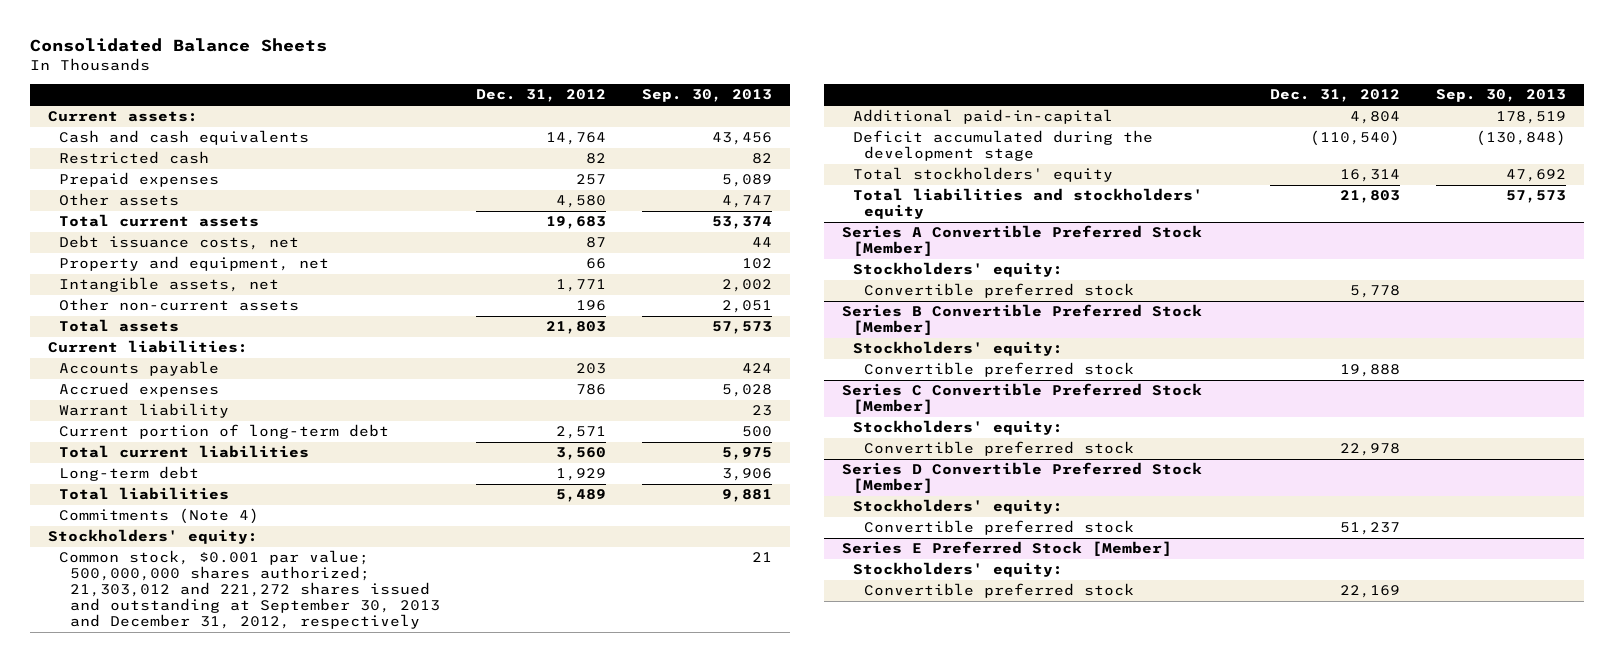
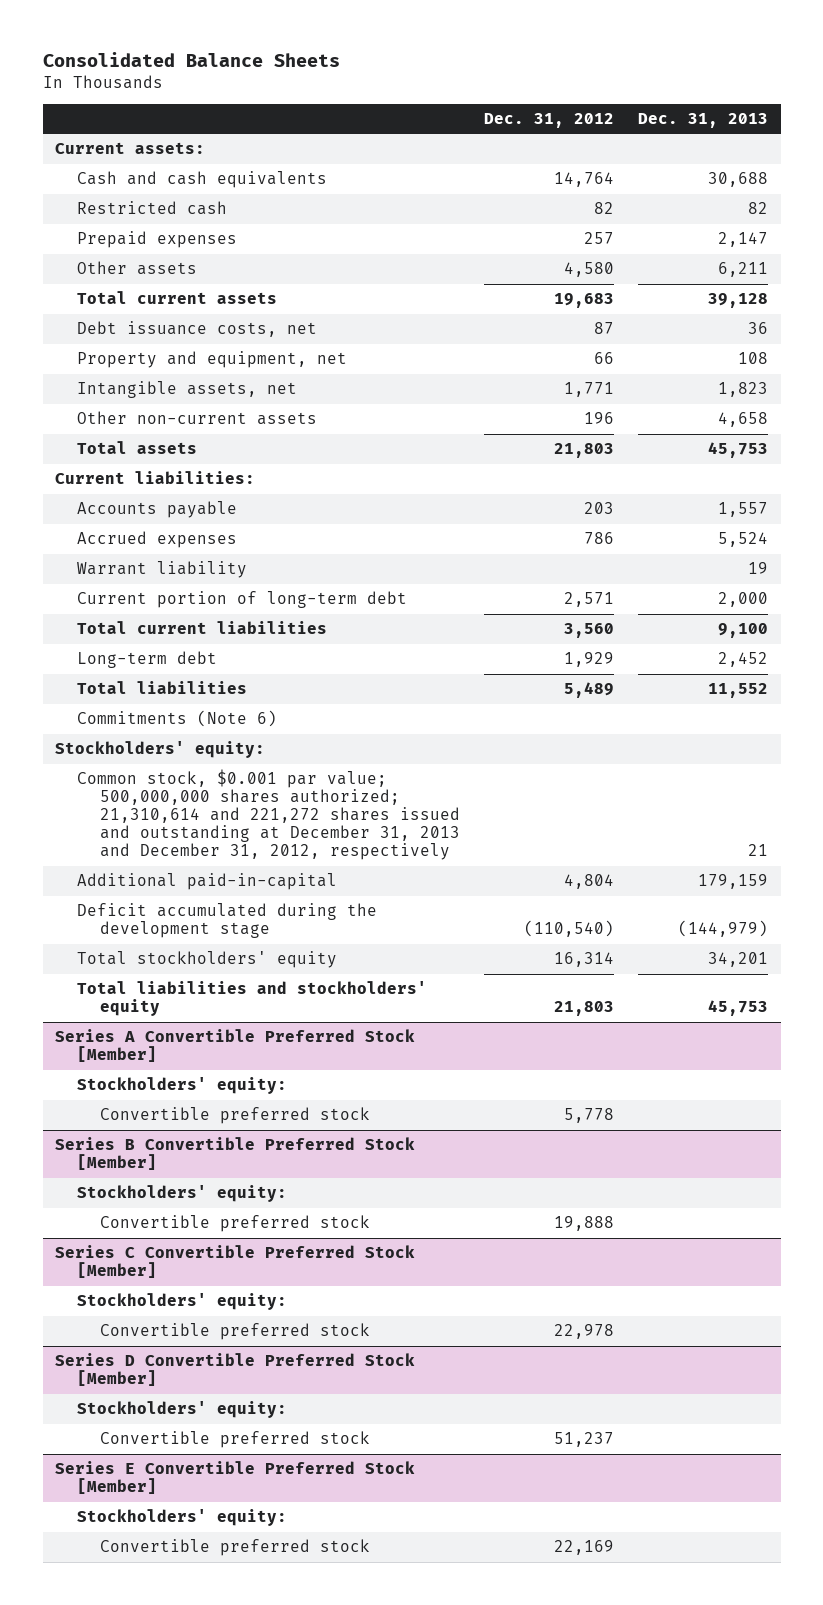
- | Dec. 31, 2012 | Sep. 30, 2013
+ | Dec. 31, 2012 | Dec. 31, 2013
- Commitments (Note 4)
+ Commitments (Note 6)
- Common stock, $0.001 par value; 500,000,000 shares authorized; 21,303,012 and 221,272 shares issued and outstanding at September 30, 2013 and December 31, 2012, respectively | | 21
+ Common stock, $0.001 par value; 500,000,000 shares authorized; 21,310,614 and 221,272 shares issued and outstanding at December 31, 2013 and December 31, 2012, respectively | | 21
- Series E Preferred Stock [Member]
+ Series E Convertible Preferred Stock [Member]

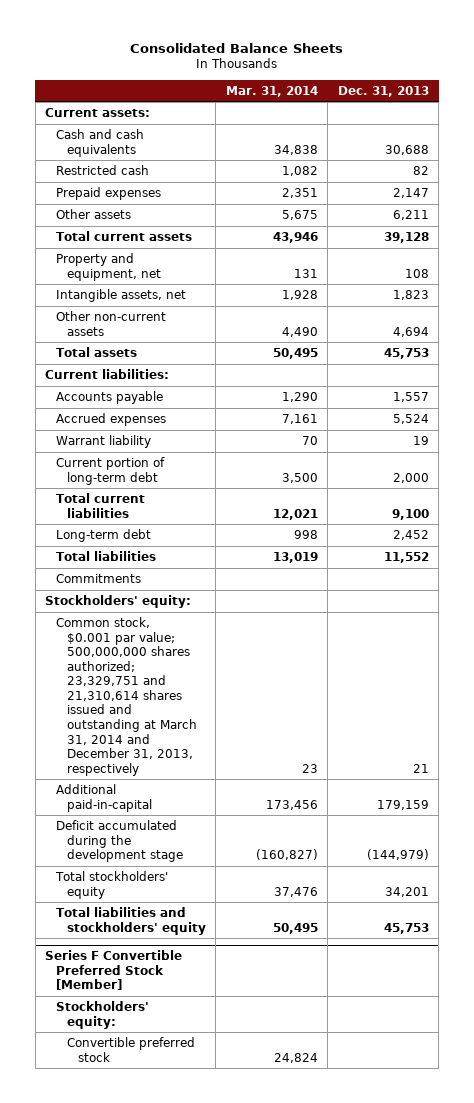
- | Dec. 31, 2012 | Dec. 31, 2013
+ | Mar. 31, 2014 | Dec. 31, 2013
- Debt issuance costs, net | 87 | 36
- Other non-current assets | 196 | 4,658
+ Other non-current assets | 4,490 | 4,694
- Commitments (Note 6)
+ Commitments
- Common stock, $0.001 par value; 500,000,000 shares authorized; 21,310,614 and 221,272 shares issued and outstanding at December 31, 2013 and December 31, 2012, respectively | | 21
+ Common stock, $0.001 par value; 500,000,000 shares authorized; 23,329,751 and 21,310,614 shares issued and outstanding at March 31, 2014 and December 31, 2013, respectively | 23 | 21
- Series A Convertible Preferred Stock [Member]
- Stockholders' equity:
- Convertible preferred stock | 5,778 |
- Series B Convertible Preferred Stock [Member]
- Stockholders' equity:
- Convertible preferred stock | 19,888 |
- Series C Convertible Preferred Stock [Member]
- Stockholders' equity:
- Convertible preferred stock | 22,978 |
- Series D Convertible Preferred Stock [Member]
- Stockholders' equity:
- Convertible preferred stock | 51,237 |
- Series E Convertible Preferred Stock [Member]
+ Series F Convertible Preferred Stock [Member]

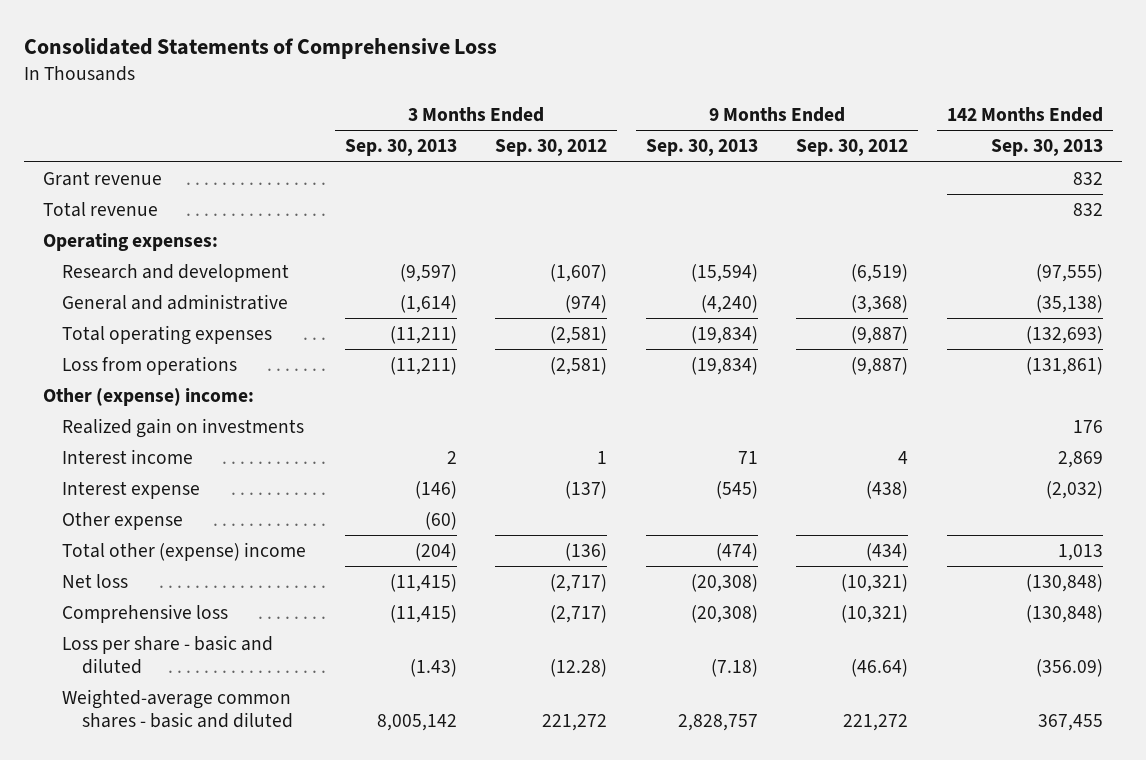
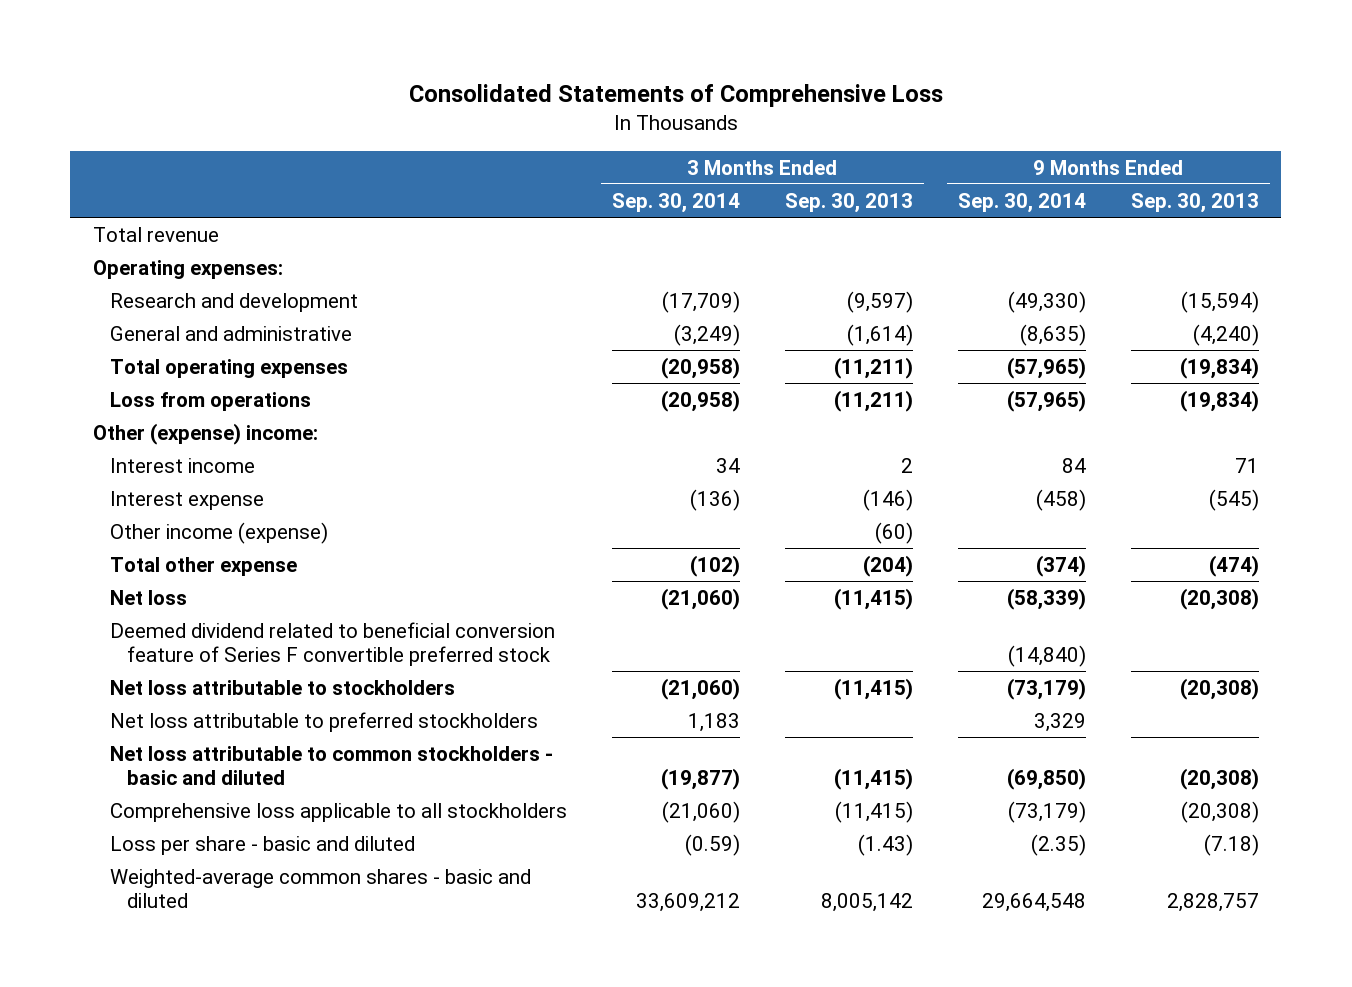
- | 3 Months Ended Sep. 30, 2013 | 3 Months Ended Sep. 30, 2012 | 9 Months Ended Sep. 30, 2013 | 9 Months Ended Sep. 30, 2012 | 142 Months Ended Sep. 30, 2013
+ | 3 Months Ended Sep. 30, 2014 | 3 Months Ended Sep. 30, 2013 | 9 Months Ended Sep. 30, 2014 | 9 Months Ended Sep. 30, 2013
- Grant revenue | | | | | 832
- Realized gain on investments | | | | | 176
- Other expense | (60) | | | |
- Total other (expense) income | (204) | (136) | (474) | (434) | 1,013
+ Other income (expense) | | (60) | |
+ Total other expense | (102) | (204) | (374) | (474)
- Comprehensive loss | (11,415) | (2,717) | (20,308) | (10,321) | (130,848)
+ Deemed dividend related to beneficial conversion feature of Series F convertible preferred stock | | | (14,840) |
+ Net loss attributable to stockholders | (21,060) | (11,415) | (73,179) | (20,308)
+ Net loss attributable to preferred stockholders | 1,183 | | 3,329 |
+ Net loss attributable to common stockholders - basic and diluted | (19,877) | (11,415) | (69,850) | (20,308)
+ Comprehensive loss applicable to all stockholders | (21,060) | (11,415) | (73,179) | (20,308)

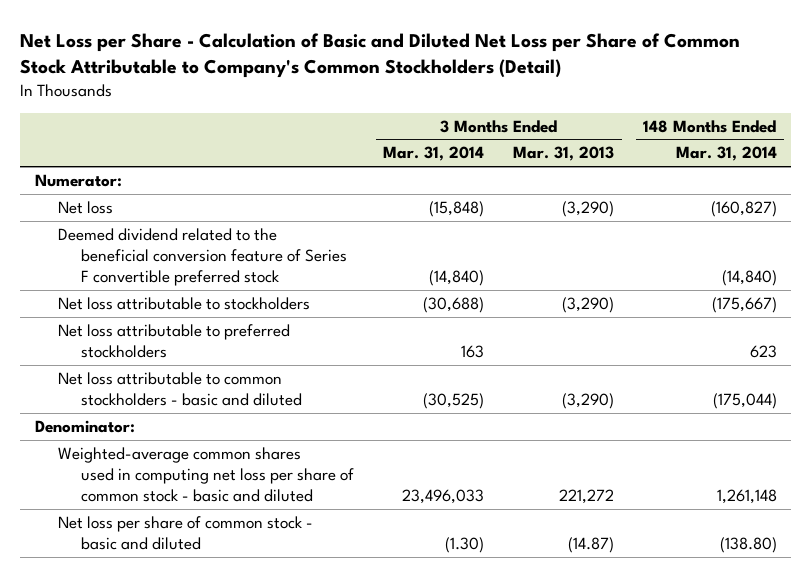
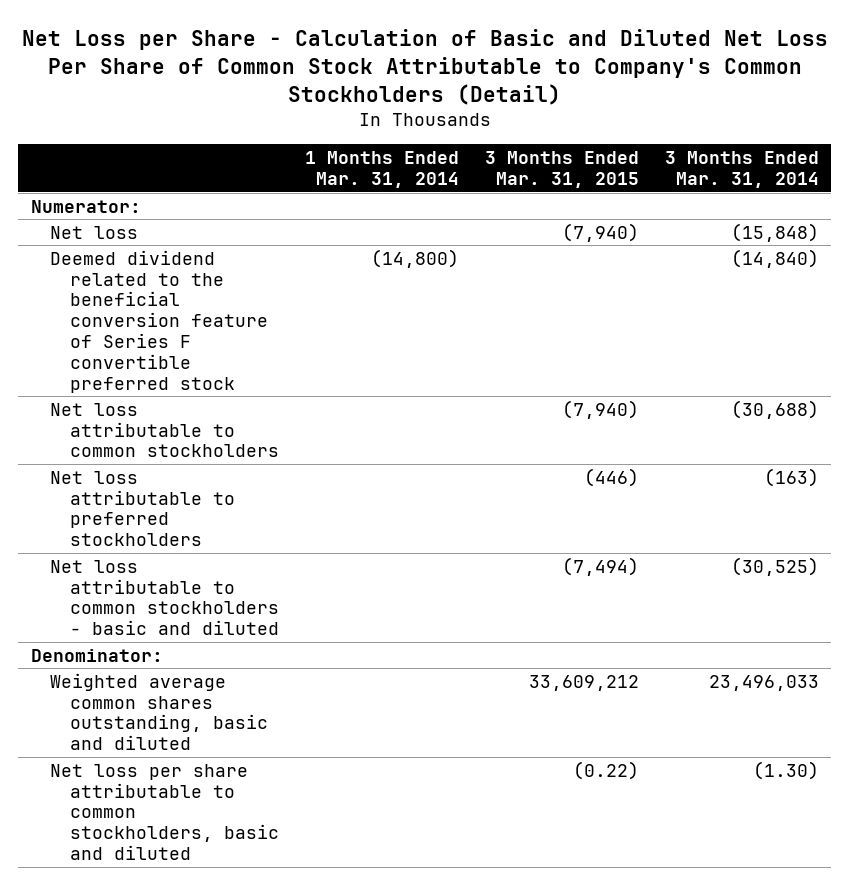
- Net Loss per Share - Calculation of Basic and Diluted Net Loss per Share of Common Stock Attributable to Company's Common Stockholders (Detail)
+ Net Loss per Share - Calculation of Basic and Diluted Net Loss Per Share of Common Stock Attributable to Company's Common Stockholders (Detail)
- | 3 Months Ended Mar. 31, 2014 | 3 Months Ended Mar. 31, 2013 | 148 Months Ended Mar. 31, 2014
+ | 1 Months Ended Mar. 31, 2014 | 3 Months Ended Mar. 31, 2015 | 3 Months Ended Mar. 31, 2014
- Net loss attributable to stockholders | (30,688) | (3,290) | (175,667)
- Net loss attributable to preferred stockholders | 163 | | 623
+ Net loss attributable to common stockholders | | (7,940) | (30,688)
+ Net loss attributable to preferred stockholders | | (446) | (163)
- Weighted-average common shares used in computing net loss per share of common stock - basic and diluted | 23,496,033 | 221,272 | 1,261,148
- Net loss per share of common stock - basic and diluted | (1.30) | (14.87) | (138.80)
+ Weighted average common shares outstanding, basic and diluted | | 33,609,212 | 23,496,033
+ Net loss per share attributable to common stockholders, basic and diluted | | (0.22) | (1.30)

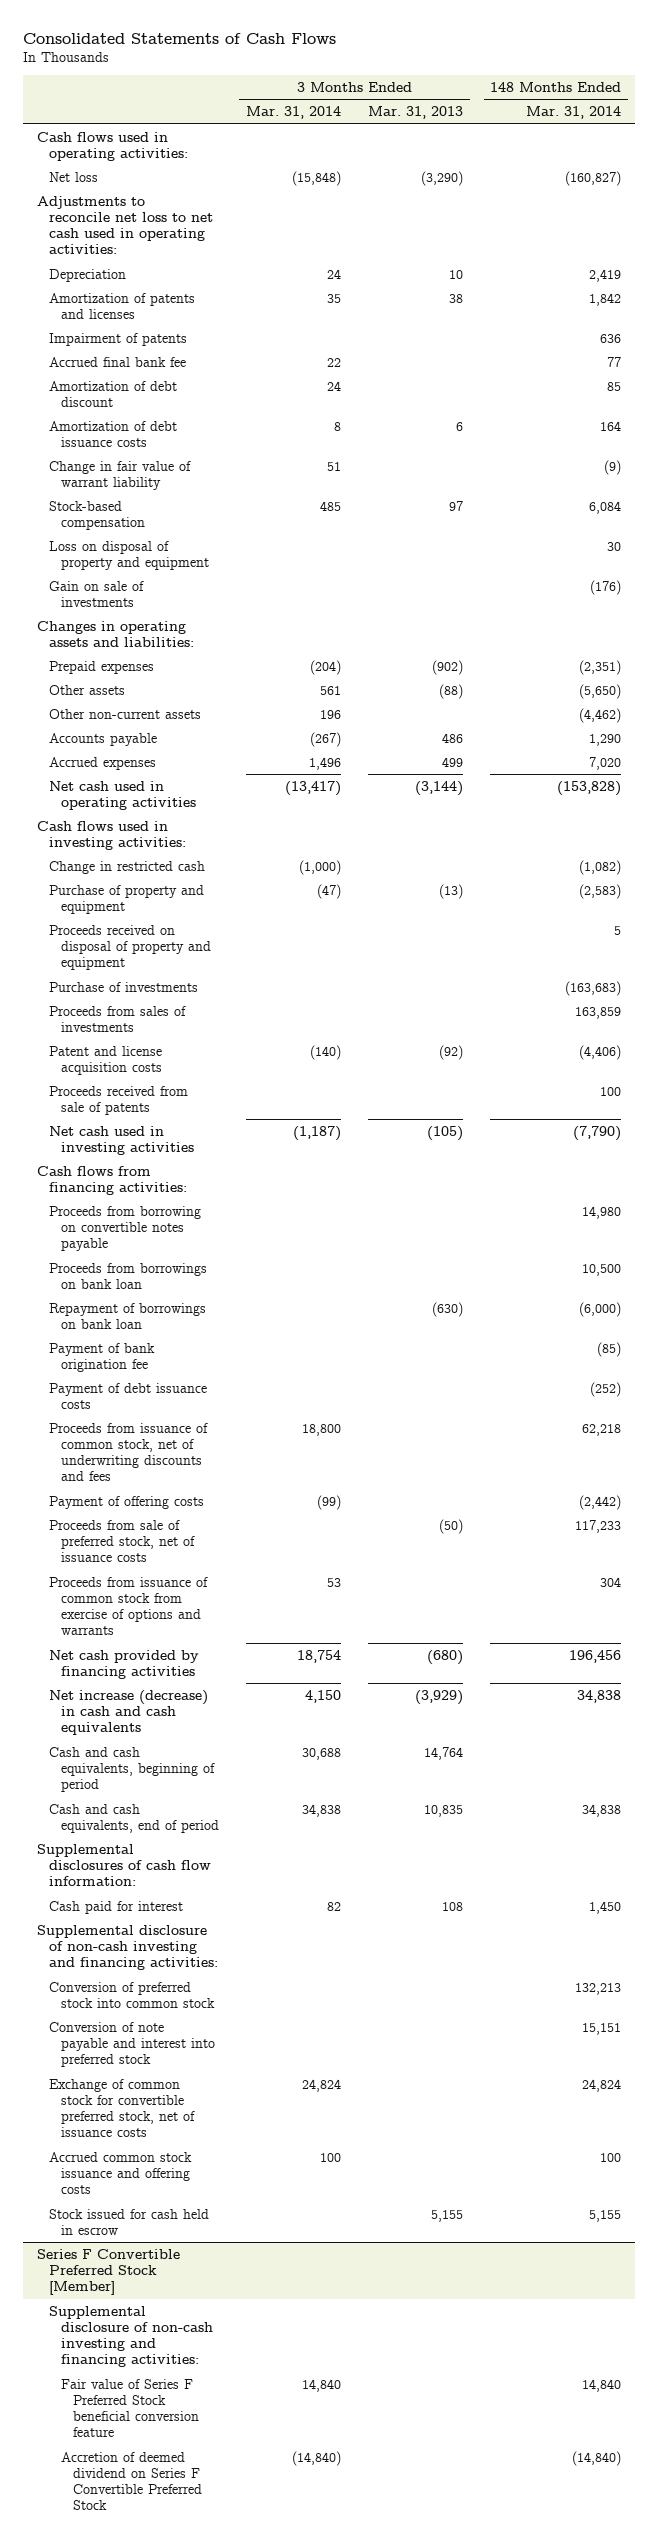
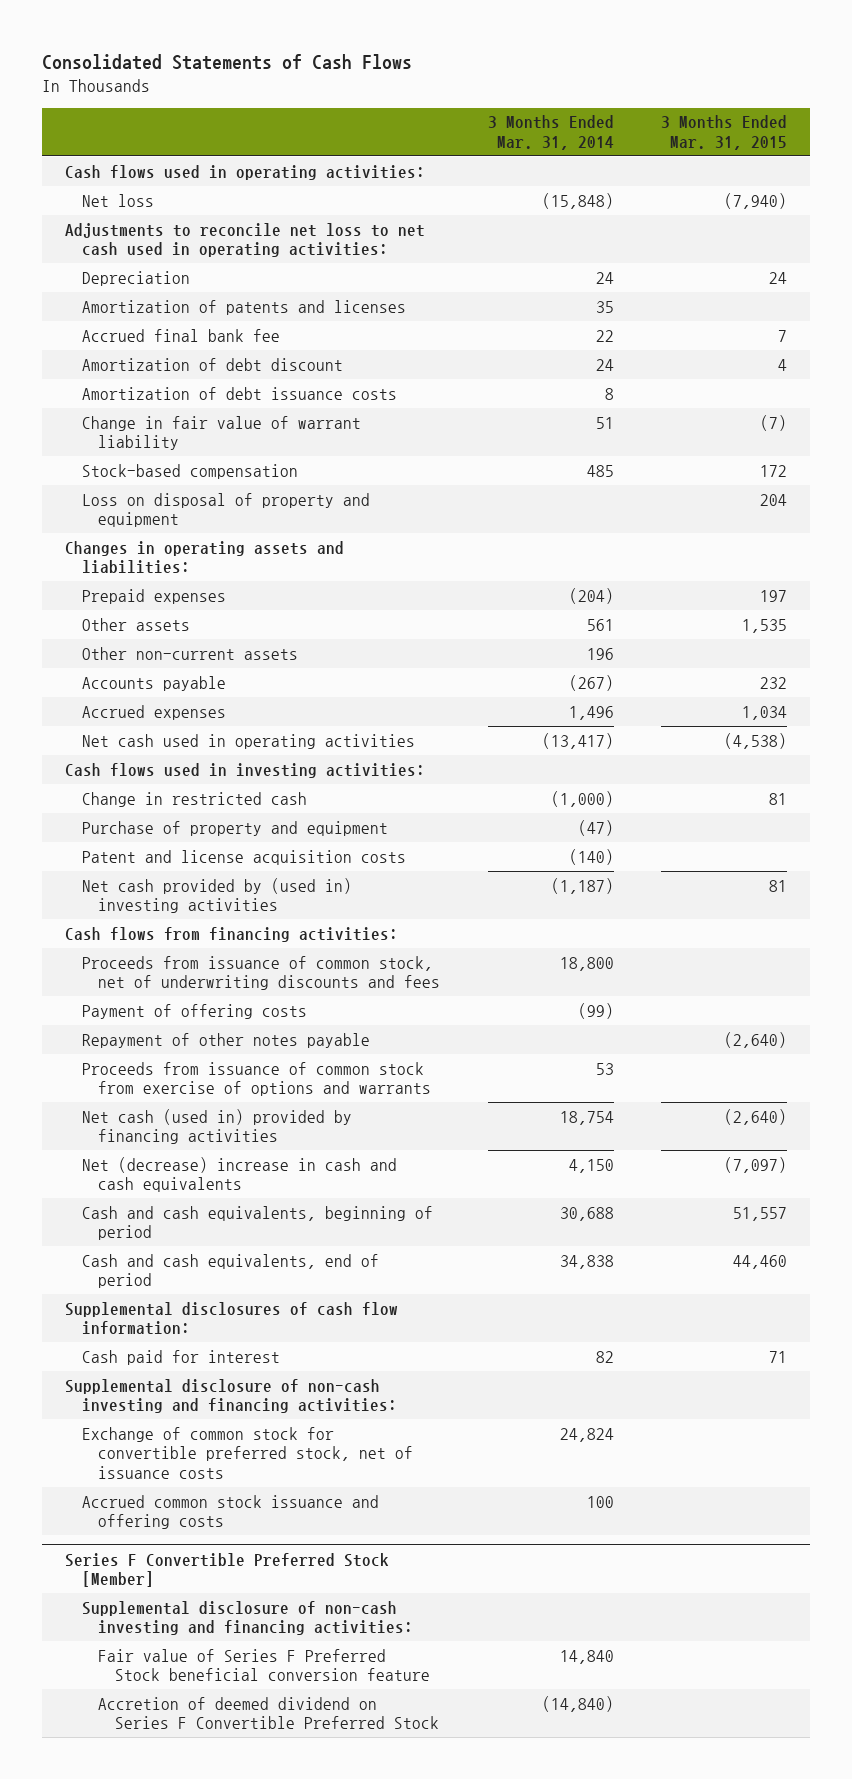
- | 3 Months Ended Mar. 31, 2014 | 3 Months Ended Mar. 31, 2013 | 148 Months Ended Mar. 31, 2014
+ | 3 Months Ended Mar. 31, 2014 | 3 Months Ended Mar. 31, 2015
- Impairment of patents | | | 636
- Gain on sale of investments | | | (176)
- Proceeds received on disposal of property and equipment | | | 5
- Purchase of investments | | | (163,683)
- Proceeds from sales of investments | | | 163,859
- Proceeds received from sale of patents | | | 100
- Net cash used in investing activities | (1,187) | (105) | (7,790)
+ Net cash provided by (used in) investing activities | (1,187) | 81
- Proceeds from borrowing on convertible notes payable | | | 14,980
- Proceeds from borrowings on bank loan | | | 10,500
- Repayment of borrowings on bank loan | | (630) | (6,000)
- Payment of bank origination fee | | | (85)
- Payment of debt issuance costs | | | (252)
- Proceeds from sale of preferred stock, net of issuance costs | | (50) | 117,233
+ Repayment of other notes payable | | (2,640)
- Net cash provided by financing activities | 18,754 | (680) | 196,456
- Net increase (decrease) in cash and cash equivalents | 4,150 | (3,929) | 34,838
+ Net cash (used in) provided by financing activities | 18,754 | (2,640)
+ Net (decrease) increase in cash and cash equivalents | 4,150 | (7,097)
- Conversion of preferred stock into common stock | | | 132,213
- Conversion of note payable and interest into preferred stock | | | 15,151
- Stock issued for cash held in escrow | | 5,155 | 5,155

